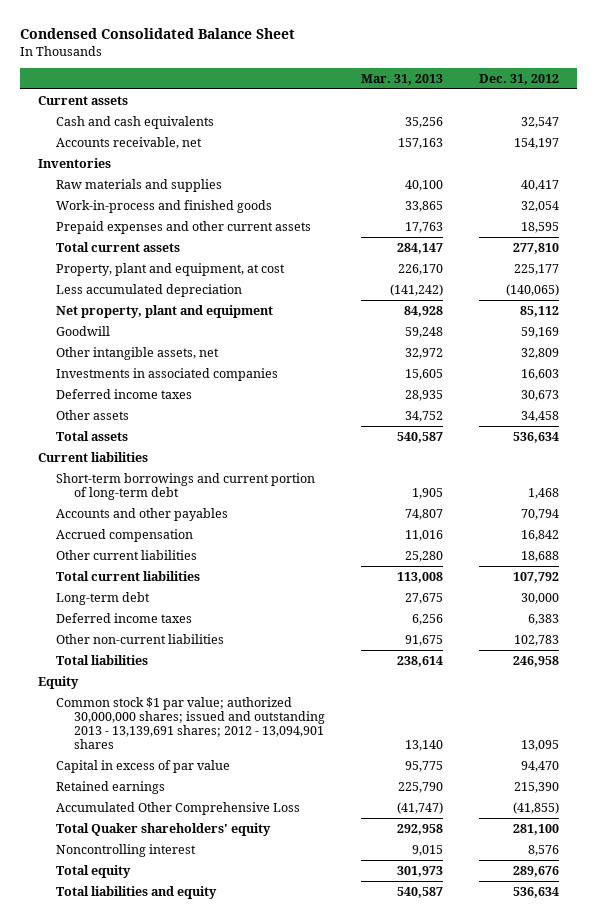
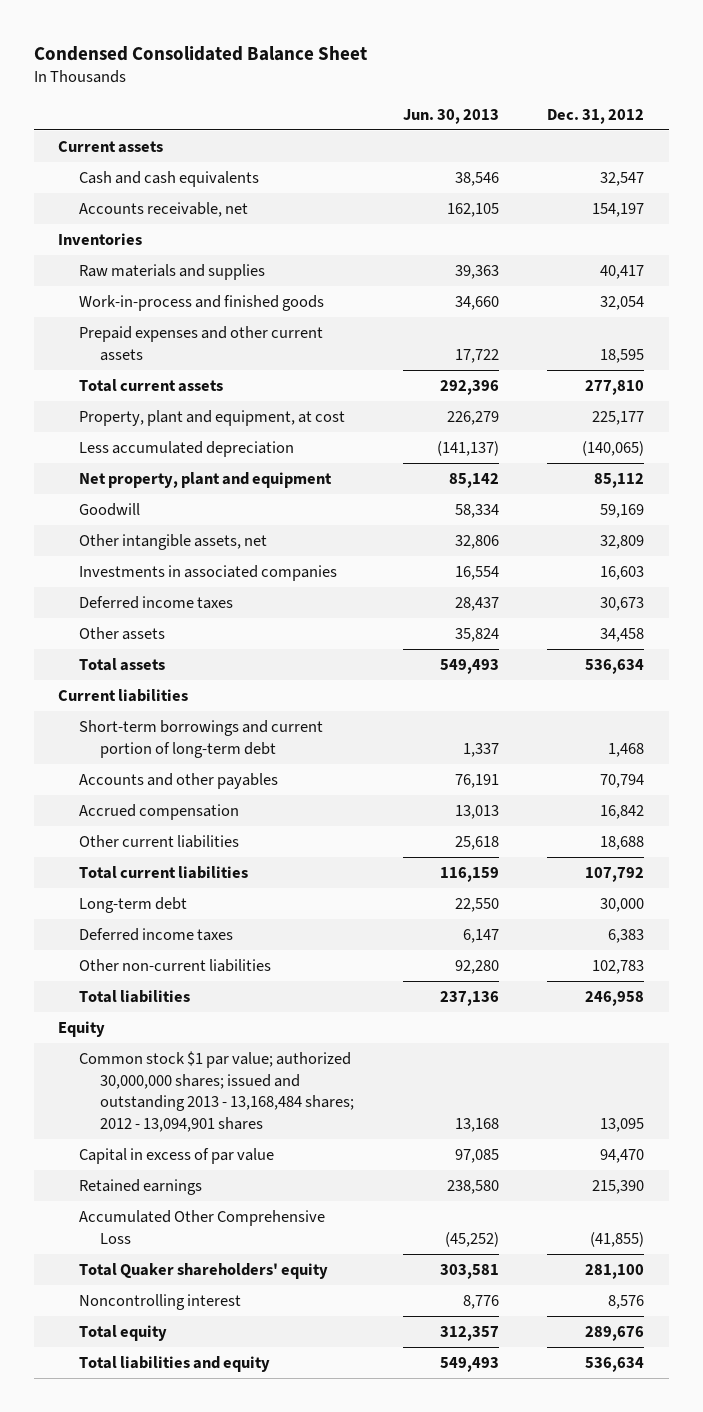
- | Mar. 31, 2013 | Dec. 31, 2012
+ | Jun. 30, 2013 | Dec. 31, 2012
- Common stock $1 par value; authorized 30,000,000 shares; issued and outstanding 2013 - 13,139,691 shares; 2012 - 13,094,901 shares | 13,140 | 13,095
+ Common stock $1 par value; authorized 30,000,000 shares; issued and outstanding 2013 - 13,168,484 shares; 2012 - 13,094,901 shares | 13,168 | 13,095

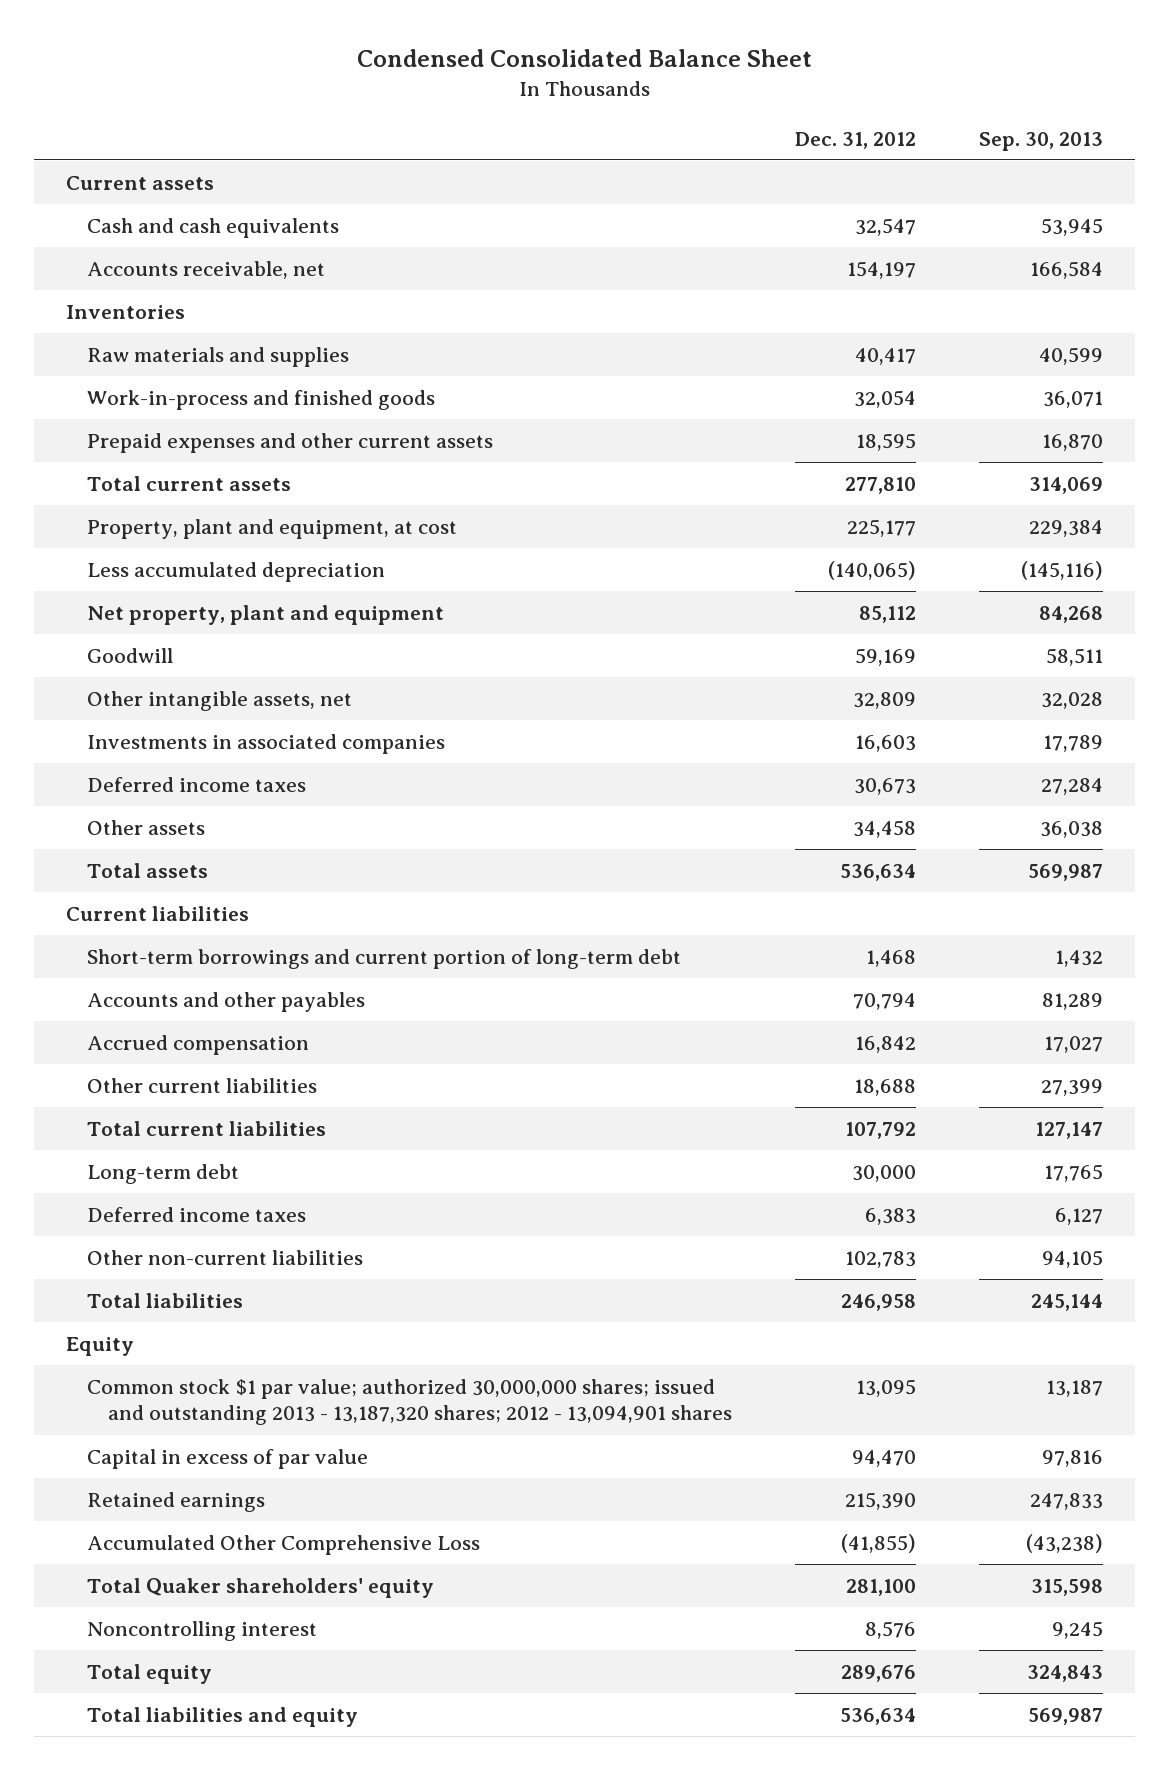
- | Jun. 30, 2013 | Dec. 31, 2012
+ | Dec. 31, 2012 | Sep. 30, 2013
- Common stock $1 par value; authorized 30,000,000 shares; issued and outstanding 2013 - 13,168,484 shares; 2012 - 13,094,901 shares | 13,168 | 13,095
+ Common stock $1 par value; authorized 30,000,000 shares; issued and outstanding 2013 - 13,187,320 shares; 2012 - 13,094,901 shares | 13,095 | 13,187

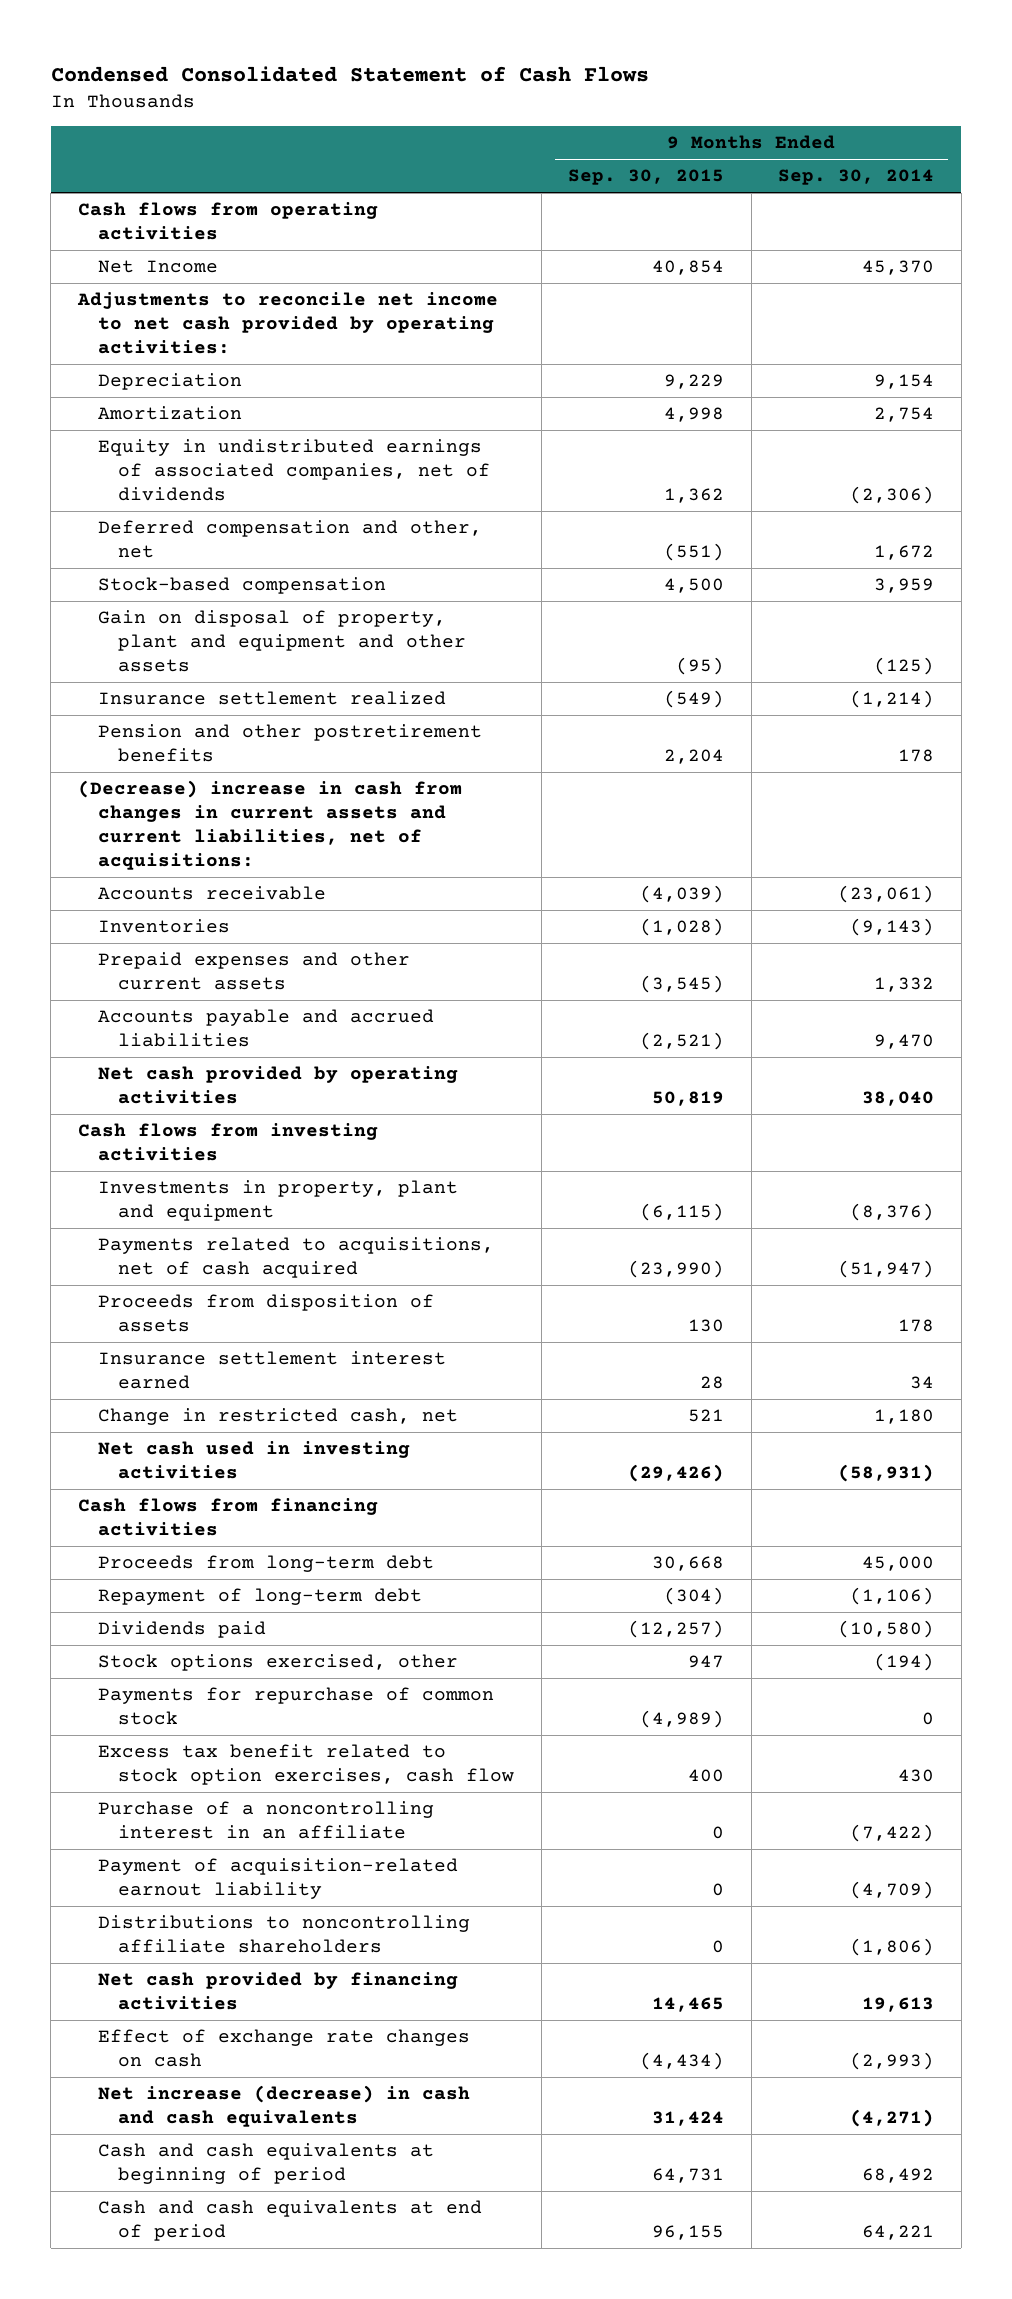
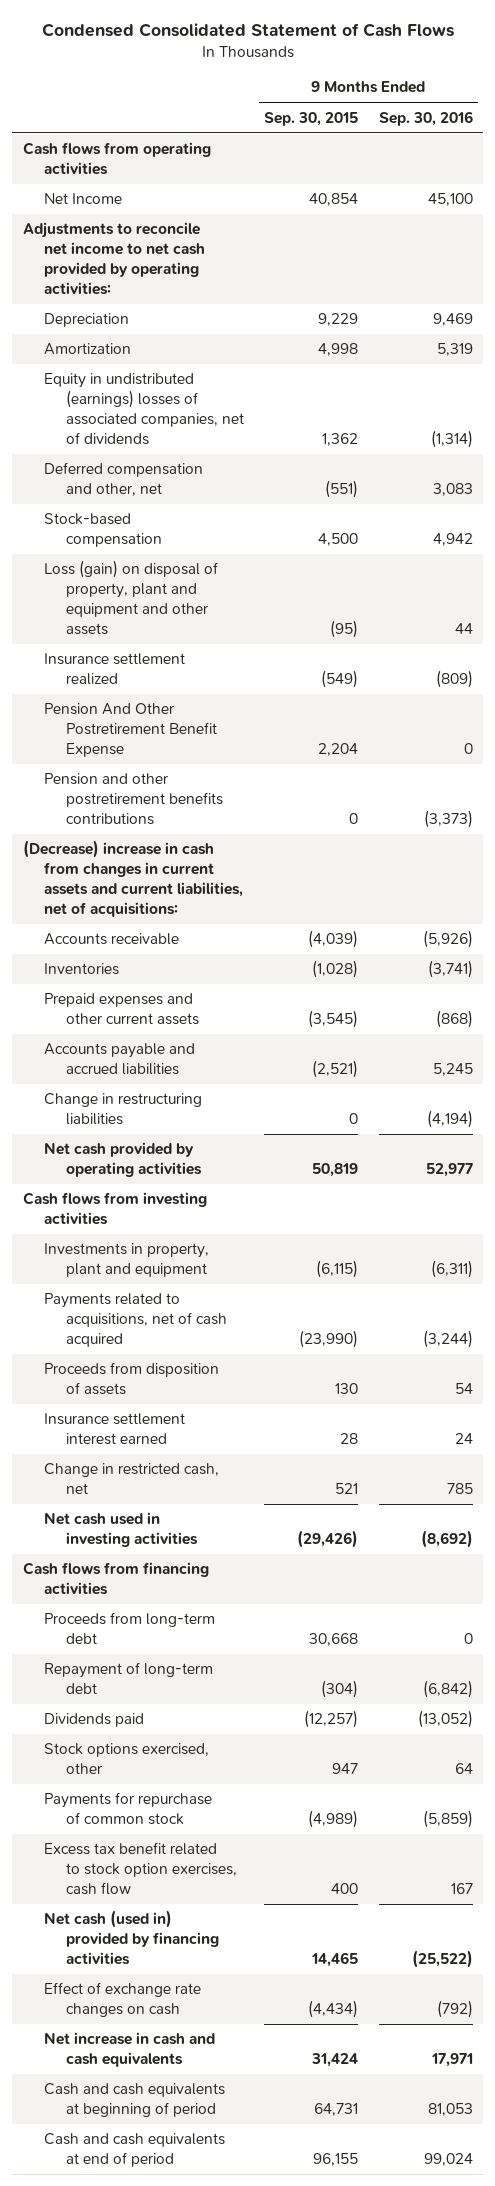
- | 9 Months Ended Sep. 30, 2015 | 9 Months Ended Sep. 30, 2014
+ | 9 Months Ended Sep. 30, 2015 | 9 Months Ended Sep. 30, 2016
- Equity in undistributed earnings of associated companies, net of dividends | 1,362 | (2,306)
+ Equity in undistributed (earnings) losses of associated companies, net of dividends | 1,362 | (1,314)
- Gain on disposal of property, plant and equipment and other assets | (95) | (125)
+ Loss (gain) on disposal of property, plant and equipment and other assets | (95) | 44
- Pension and other postretirement benefits | 2,204 | 178
+ Pension And Other Postretirement Benefit Expense | 2,204 | 0
+ Pension and other postretirement benefits contributions | 0 | (3,373)
+ Change in restructuring liabilities | 0 | (4,194)
- Purchase of a noncontrolling interest in an affiliate | 0 | (7,422)
- Payment of acquisition-related earnout liability | 0 | (4,709)
- Distributions to noncontrolling affiliate shareholders | 0 | (1,806)
- Net cash provided by financing activities | 14,465 | 19,613
+ Net cash (used in) provided by financing activities | 14,465 | (25,522)
- Net increase (decrease) in cash and cash equivalents | 31,424 | (4,271)
+ Net increase in cash and cash equivalents | 31,424 | 17,971

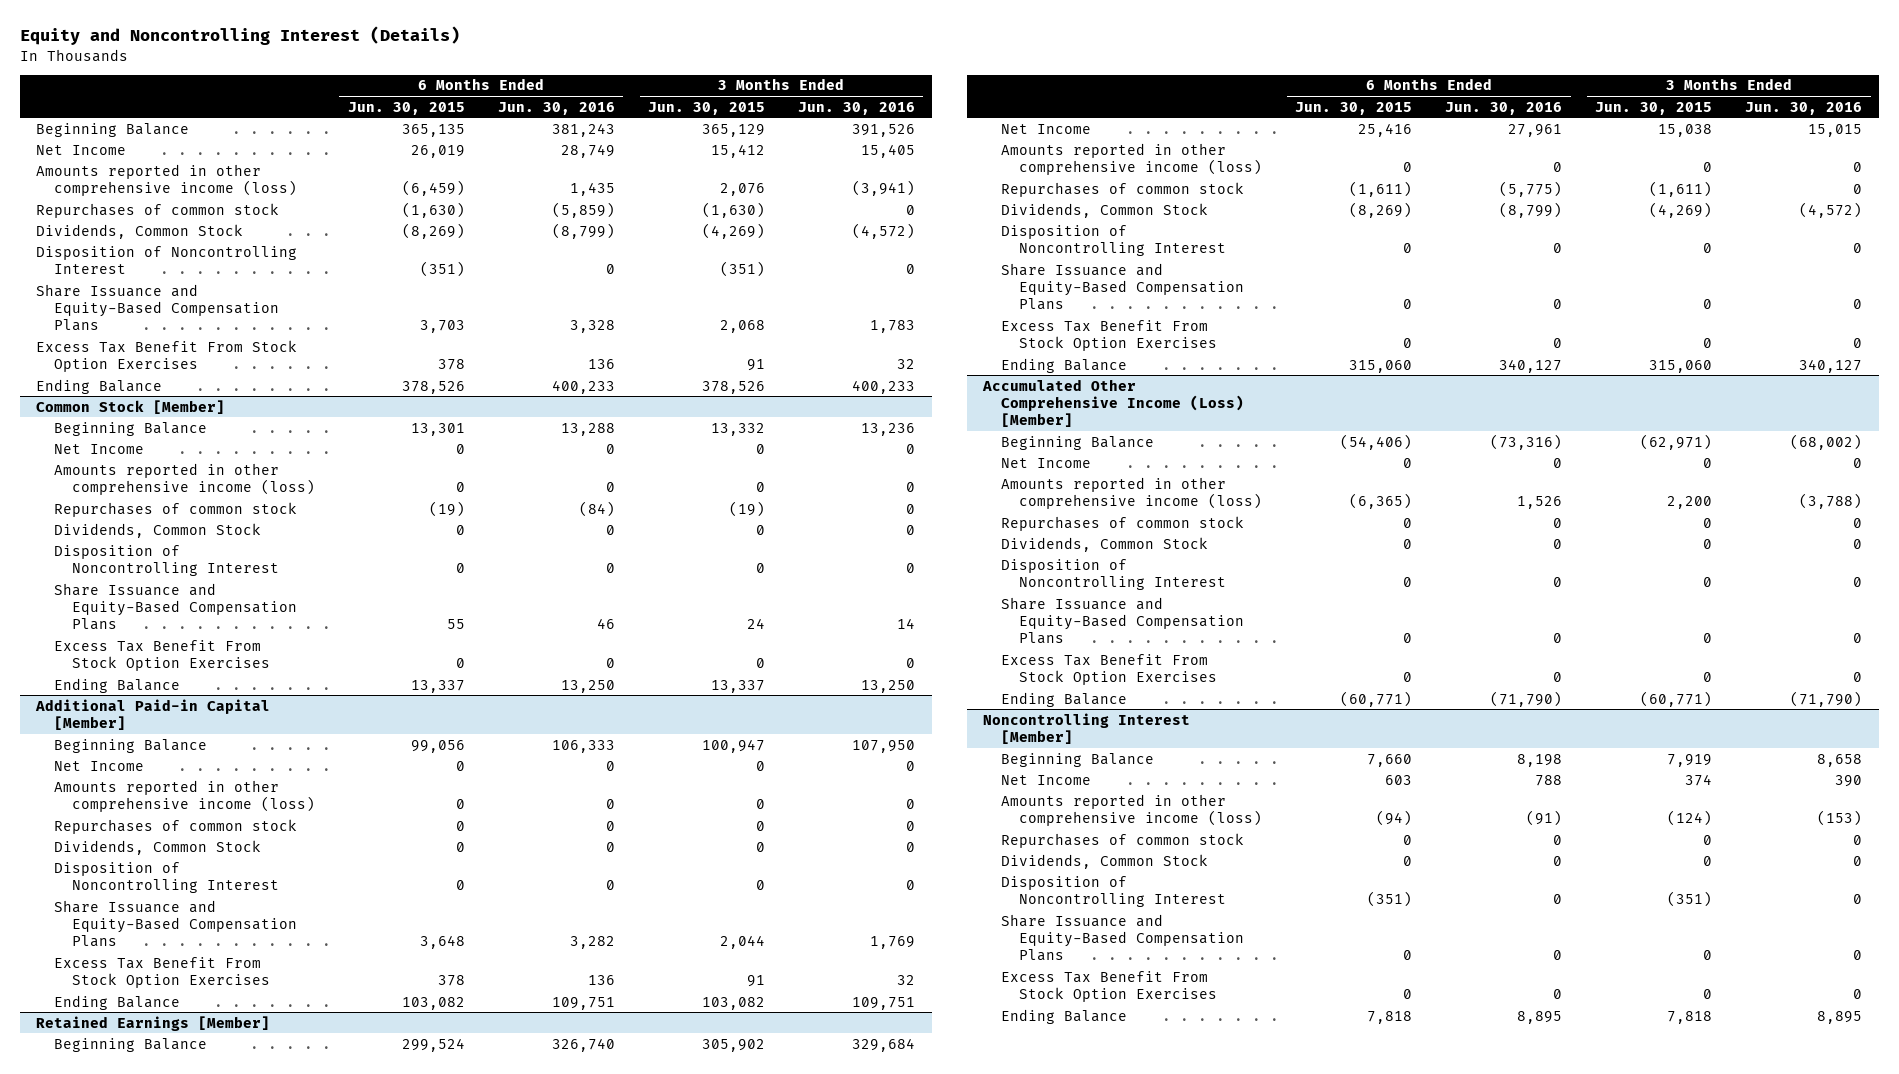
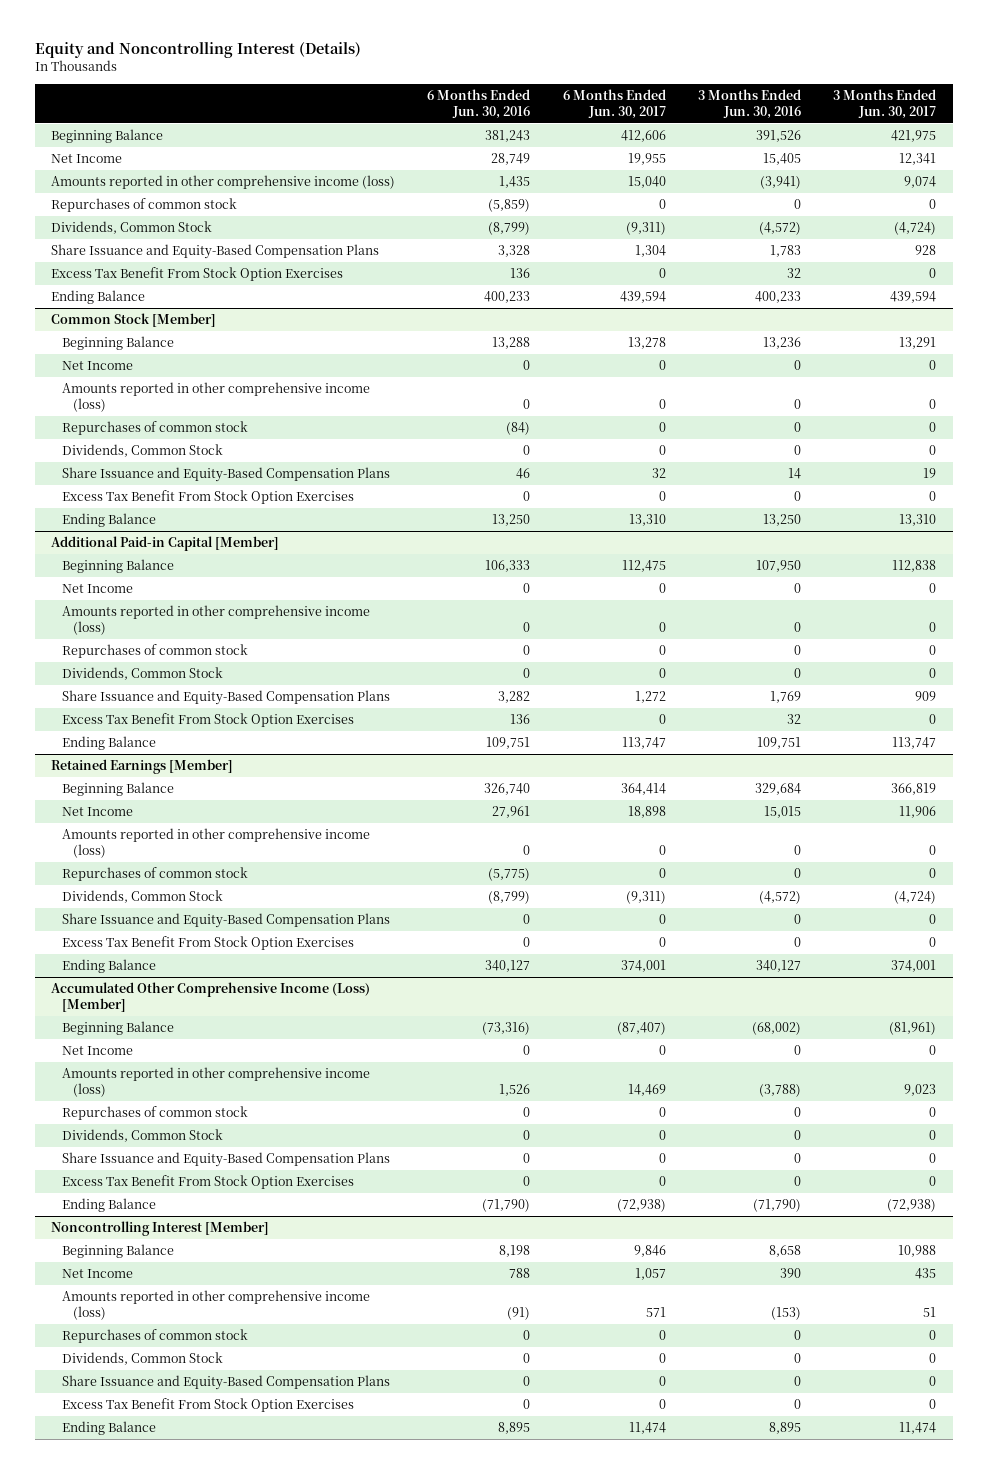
- | 6 Months Ended Jun. 30, 2015 | 6 Months Ended Jun. 30, 2016 | 3 Months Ended Jun. 30, 2015 | 3 Months Ended Jun. 30, 2016
+ | 6 Months Ended Jun. 30, 2016 | 6 Months Ended Jun. 30, 2017 | 3 Months Ended Jun. 30, 2016 | 3 Months Ended Jun. 30, 2017
- Disposition of Noncontrolling Interest | (351) | 0 | (351) | 0
@ Common Stock [Member]
- Disposition of Noncontrolling Interest | 0 | 0 | 0 | 0
@ Additional Paid-in Capital [Member]
- Disposition of Noncontrolling Interest | 0 | 0 | 0 | 0
@ Retained Earnings [Member]
- Disposition of Noncontrolling Interest | 0 | 0 | 0 | 0
@ Accumulated Other Comprehensive Income (Loss) [Member]
- Disposition of Noncontrolling Interest | 0 | 0 | 0 | 0
@ Noncontrolling Interest [Member]
- Disposition of Noncontrolling Interest | (351) | 0 | (351) | 0

